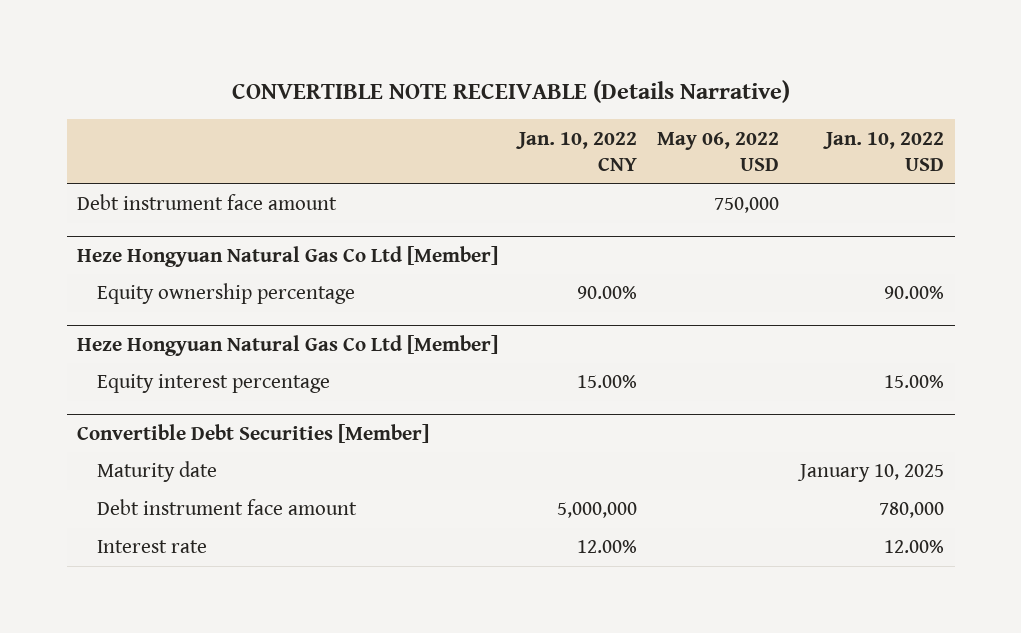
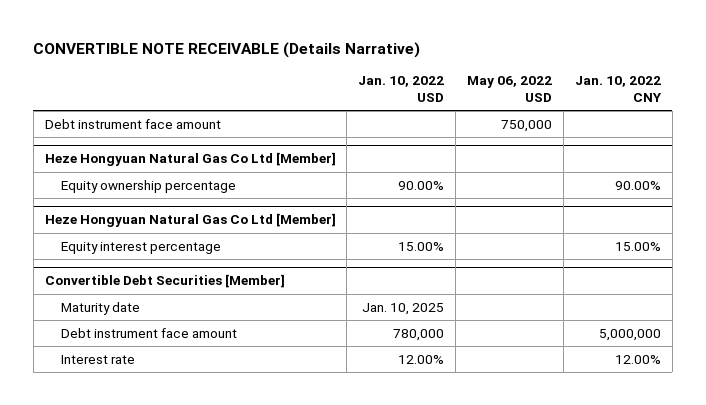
- | Jan. 10, 2022 CNY | May 06, 2022 USD | Jan. 10, 2022 USD
+ | Jan. 10, 2022 USD | May 06, 2022 USD | Jan. 10, 2022 CNY
@ Convertible Debt Securities [Member]
- Maturity date | | | January 10, 2025
+ Maturity date | Jan. 10, 2025 | |

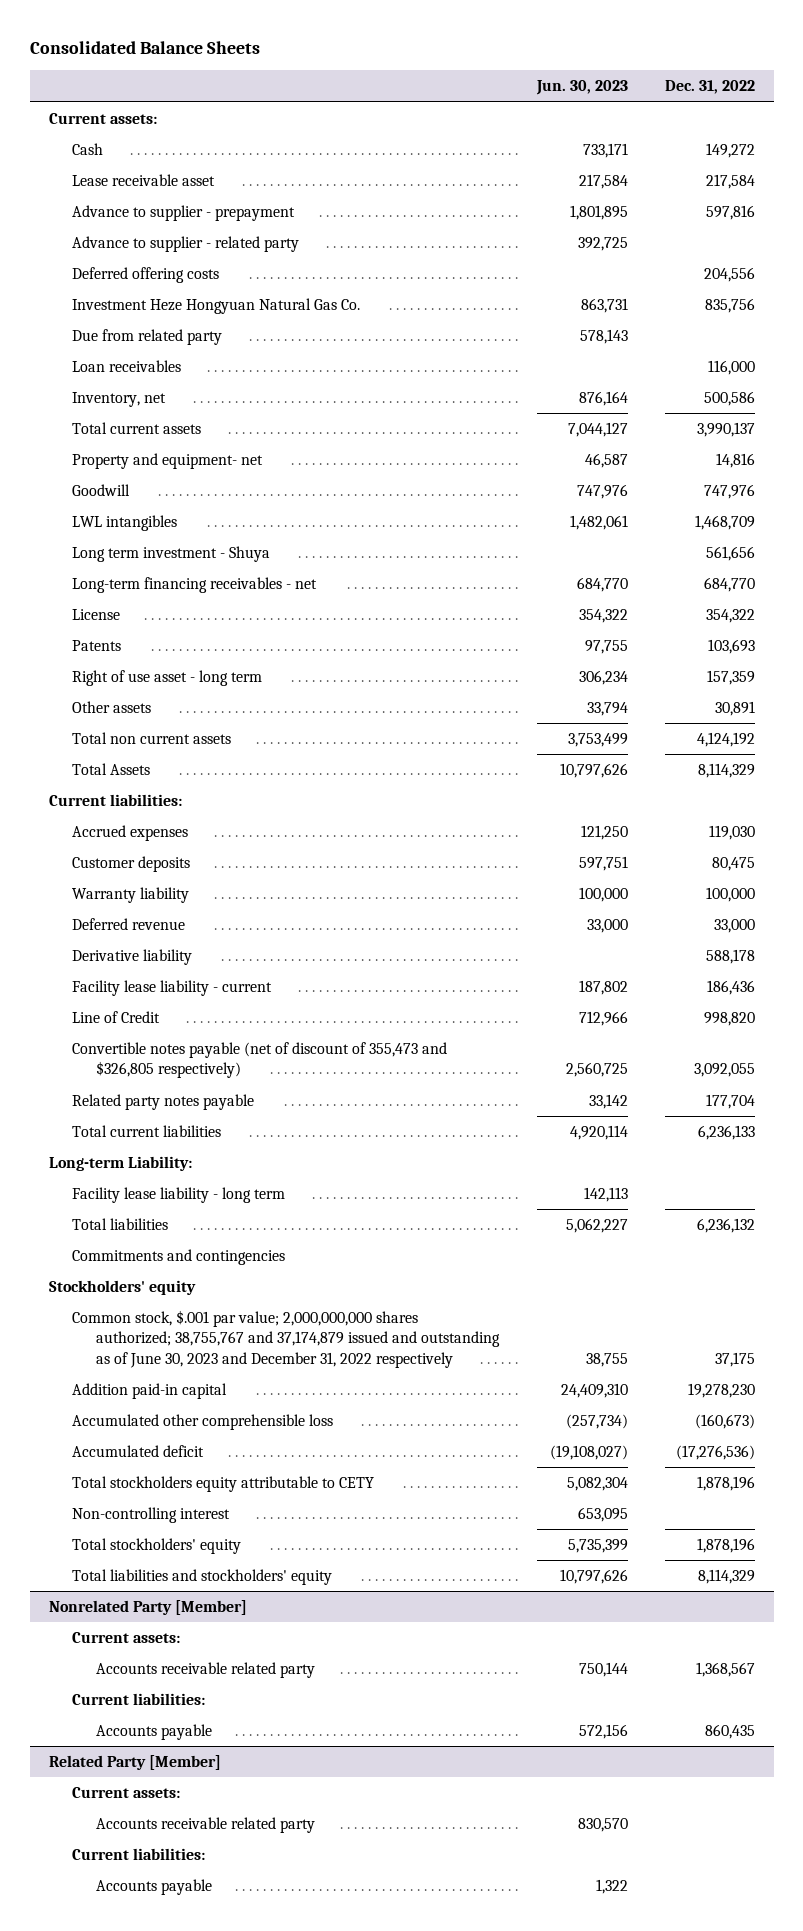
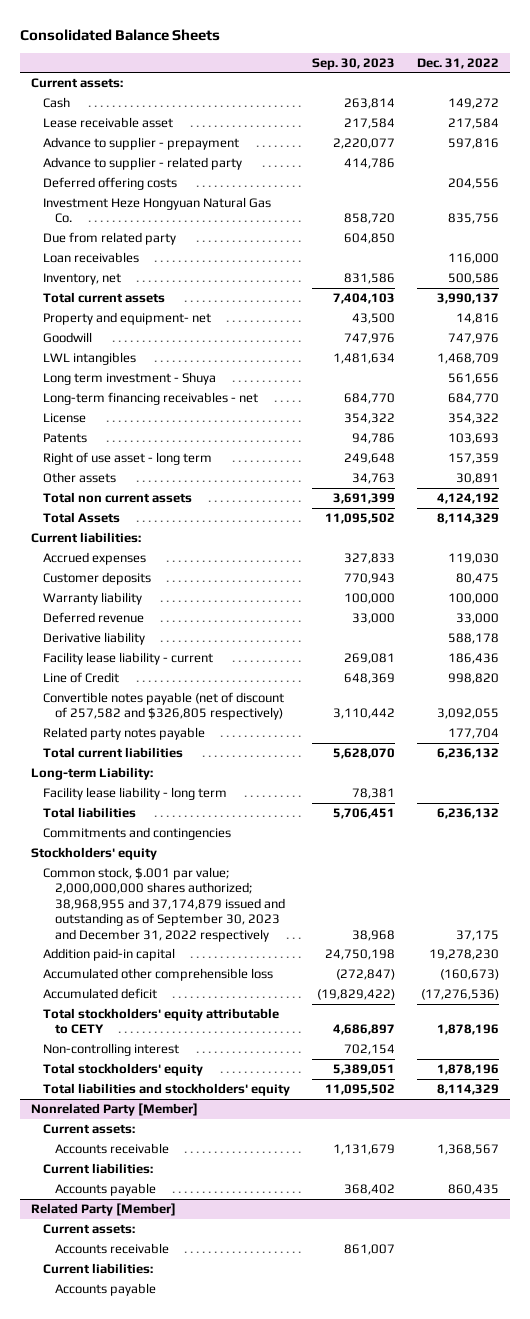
- | Jun. 30, 2023 | Dec. 31, 2022
+ | Sep. 30, 2023 | Dec. 31, 2022
- Convertible notes payable (net of discount of 355,473 and $326,805 respectively) | 2,560,725 | 3,092,055
+ Convertible notes payable (net of discount of 257,582 and $326,805 respectively) | 3,110,442 | 3,092,055
- Total current liabilities | 4,920,114 | 6,236,133
+ Total current liabilities | 5,628,070 | 6,236,132
- Common stock, $.001 par value; 2,000,000,000 shares authorized; 38,755,767 and 37,174,879 issued and outstanding as of June 30, 2023 and December 31, 2022 respectively | 38,755 | 37,175
+ Common stock, $.001 par value; 2,000,000,000 shares authorized; 38,968,955 and 37,174,879 issued and outstanding as of September 30, 2023 and December 31, 2022 respectively | 38,968 | 37,175
- Total stockholders equity attributable to CETY | 5,082,304 | 1,878,196
+ Total stockholders' equity attributable to CETY | 4,686,897 | 1,878,196
@ Nonrelated Party [Member]
- Accounts receivable related party | 750,144 | 1,368,567
+ Accounts receivable | 1,131,679 | 1,368,567
@ Related Party [Member]
- Accounts receivable related party | 830,570 |
+ Accounts receivable | 861,007 |

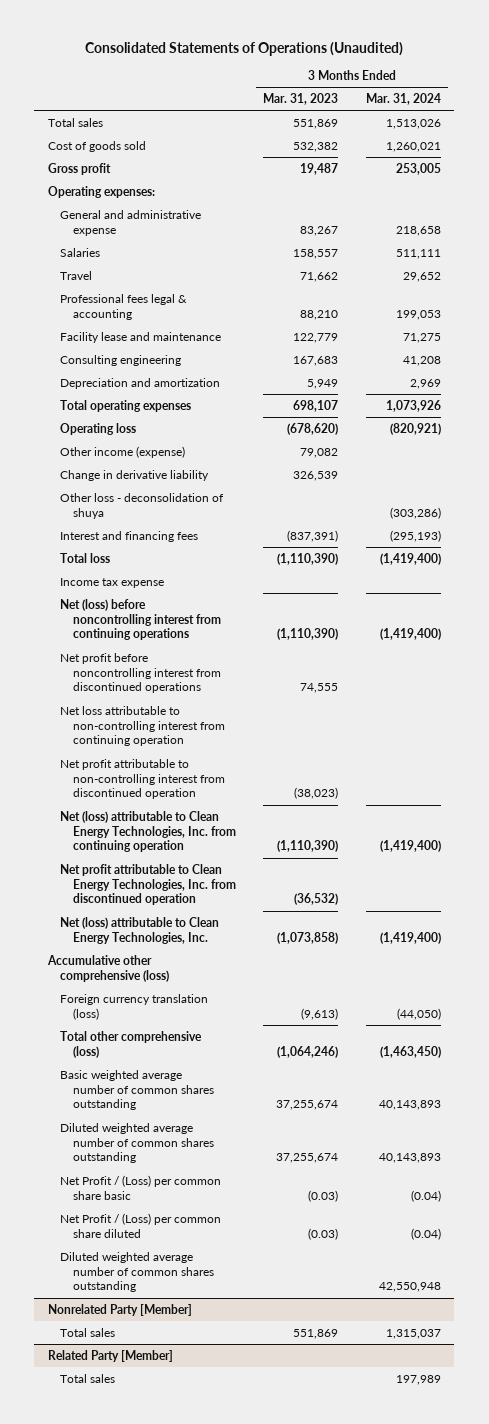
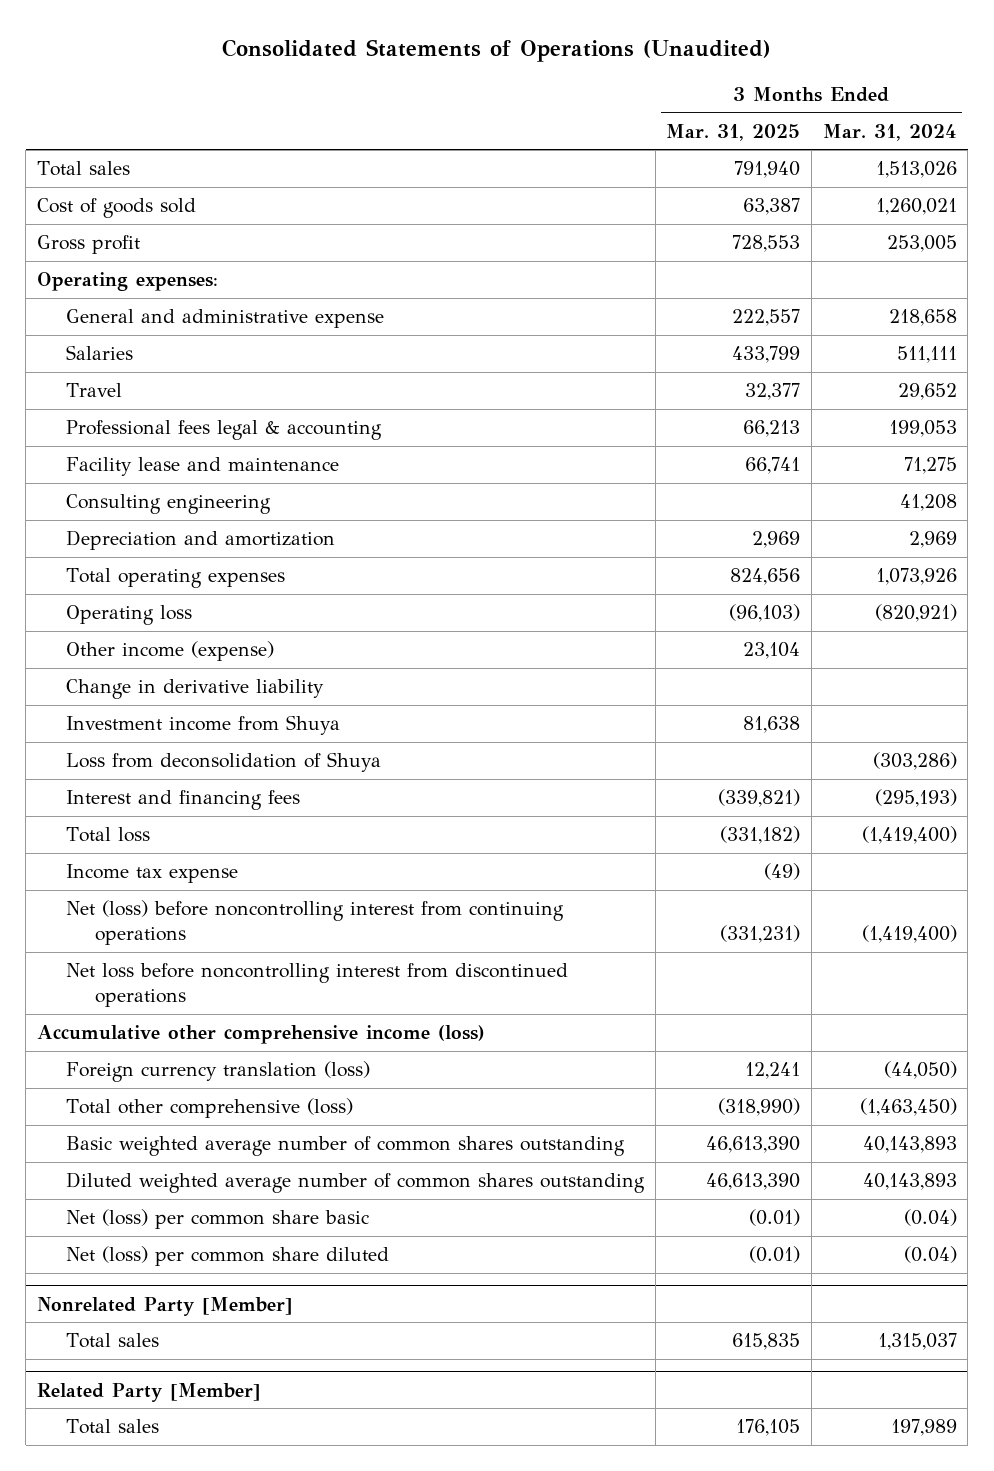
- | 3 Months Ended Mar. 31, 2023 | 3 Months Ended Mar. 31, 2024
+ | 3 Months Ended Mar. 31, 2025 | 3 Months Ended Mar. 31, 2024
- Other loss - deconsolidation of shuya | | (303,286)
+ Investment income from Shuya | 81,638 |
+ Loss from deconsolidation of Shuya | | (303,286)
- Net profit before noncontrolling interest from discontinued operations | 74,555 |
- Net loss attributable to non-controlling interest from continuing operation
- Net profit attributable to non-controlling interest from discontinued operation | (38,023) |
- Net (loss) attributable to Clean Energy Technologies, Inc. from continuing operation | (1,110,390) | (1,419,400)
- Net profit attributable to Clean Energy Technologies, Inc. from discontinued operation | (36,532) |
- Net (loss) attributable to Clean Energy Technologies, Inc. | (1,073,858) | (1,419,400)
- Accumulative other comprehensive (loss)
+ Net loss before noncontrolling interest from discontinued operations
+ Accumulative other comprehensive income (loss)
- Net Profit / (Loss) per common share basic | (0.03) | (0.04)
- Net Profit / (Loss) per common share diluted | (0.03) | (0.04)
- Diluted weighted average number of common shares outstanding | | 42,550,948
+ Net (loss) per common share basic | (0.01) | (0.04)
+ Net (loss) per common share diluted | (0.01) | (0.04)

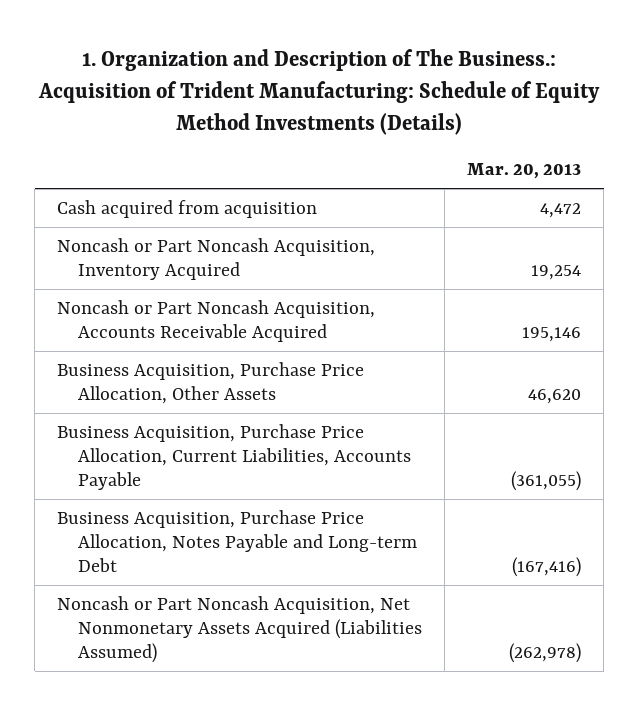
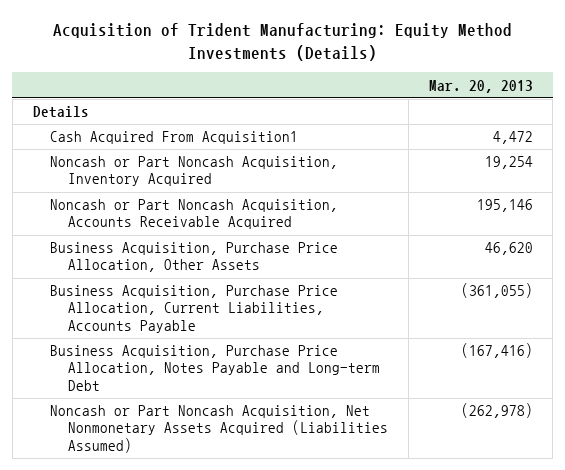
- 1. Organization and Description of The Business.: Acquisition of Trident Manufacturing: Schedule of Equity Method Investments (Details)
+ Acquisition of Trident Manufacturing: Equity Method Investments (Details)
- Cash acquired from acquisition | 4,472
+ Details
+ Cash Acquired From Acquisition1 | 4,472

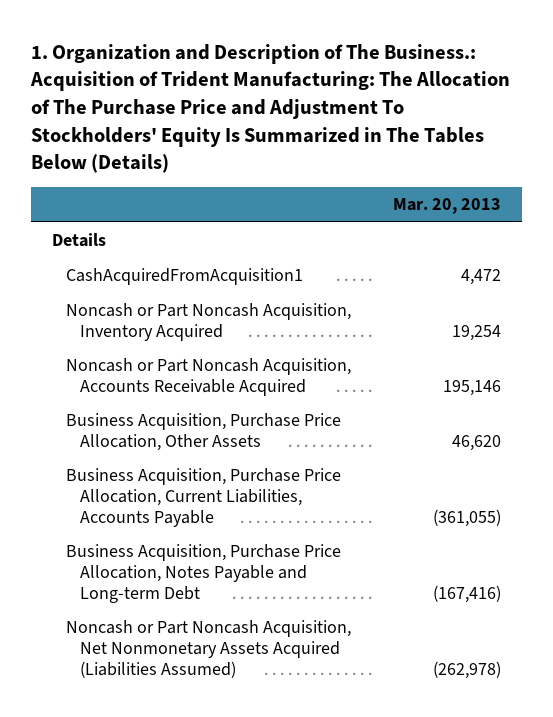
- Acquisition of Trident Manufacturing: Equity Method Investments (Details)
+ 1. Organization and Description of The Business.: Acquisition of Trident Manufacturing: The Allocation of The Purchase Price and Adjustment To Stockholders' Equity Is Summarized in The Tables Below (Details)
- Cash Acquired From Acquisition1 | 4,472
+ CashAcquiredFromAcquisition1 | 4,472

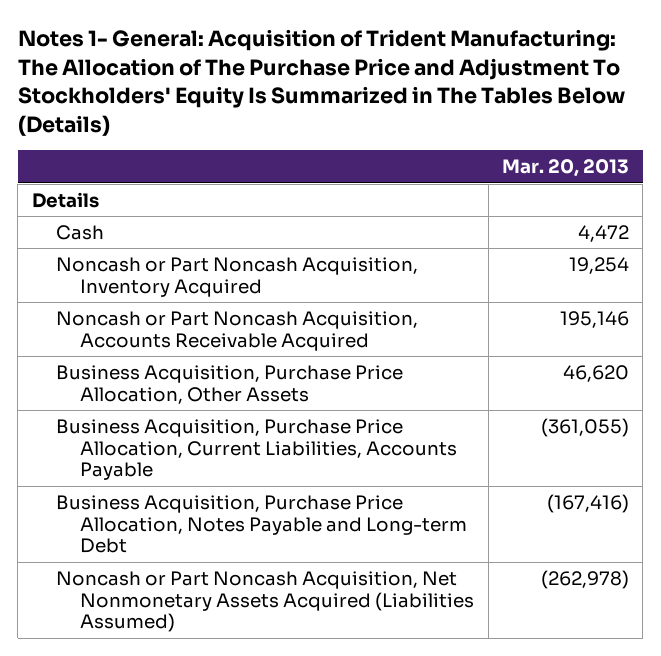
- 1. Organization and Description of The Business.: Acquisition of Trident Manufacturing: The Allocation of The Purchase Price and Adjustment To Stockholders' Equity Is Summarized in The Tables Below (Details)
+ Notes 1- General: Acquisition of Trident Manufacturing: The Allocation of The Purchase Price and Adjustment To Stockholders' Equity Is Summarized in The Tables Below (Details)
- CashAcquiredFromAcquisition1 | 4,472
+ Cash | 4,472

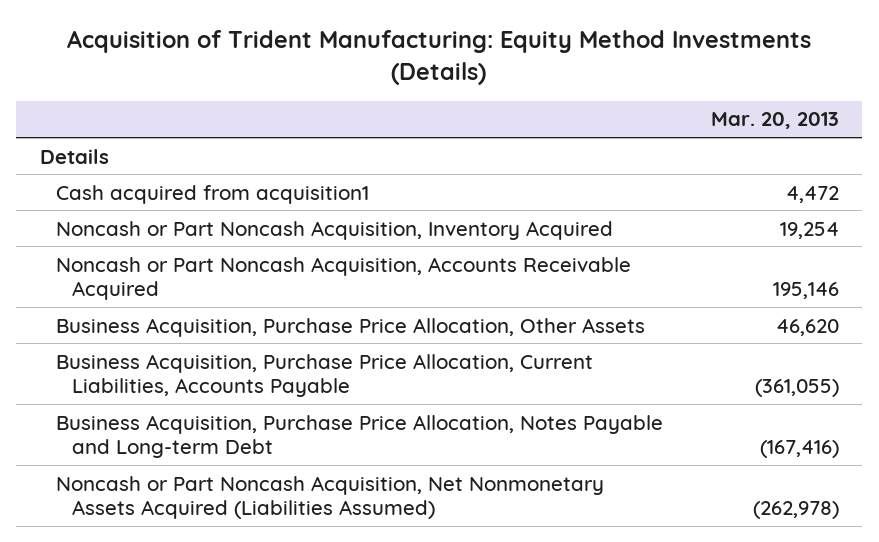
- Notes 1- General: Acquisition of Trident Manufacturing: The Allocation of The Purchase Price and Adjustment To Stockholders' Equity Is Summarized in The Tables Below (Details)
+ Acquisition of Trident Manufacturing: Equity Method Investments (Details)
- Cash | 4,472
+ Cash acquired from acquisition1 | 4,472

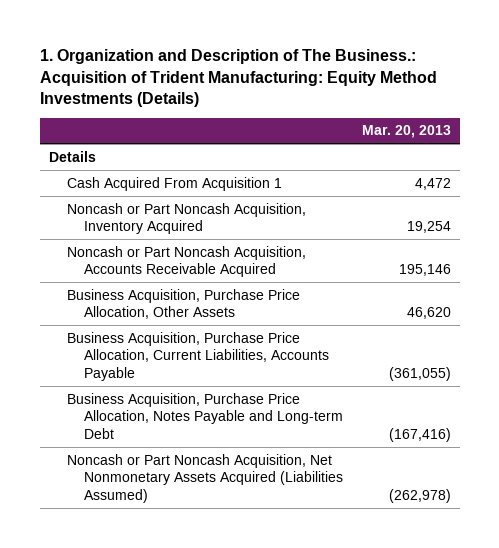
- Acquisition of Trident Manufacturing: Equity Method Investments (Details)
+ 1. Organization and Description of The Business.: Acquisition of Trident Manufacturing: Equity Method Investments (Details)
- Cash acquired from acquisition1 | 4,472
+ Cash Acquired From Acquisition 1 | 4,472

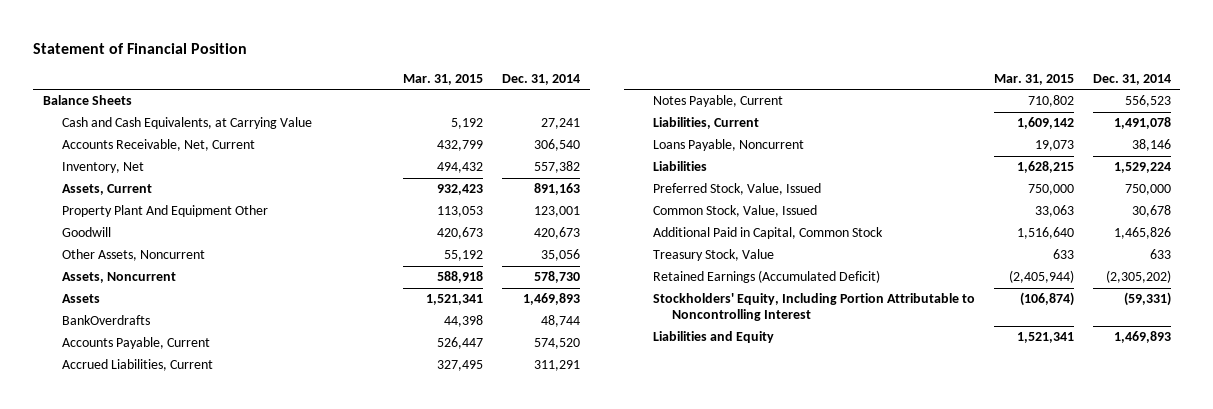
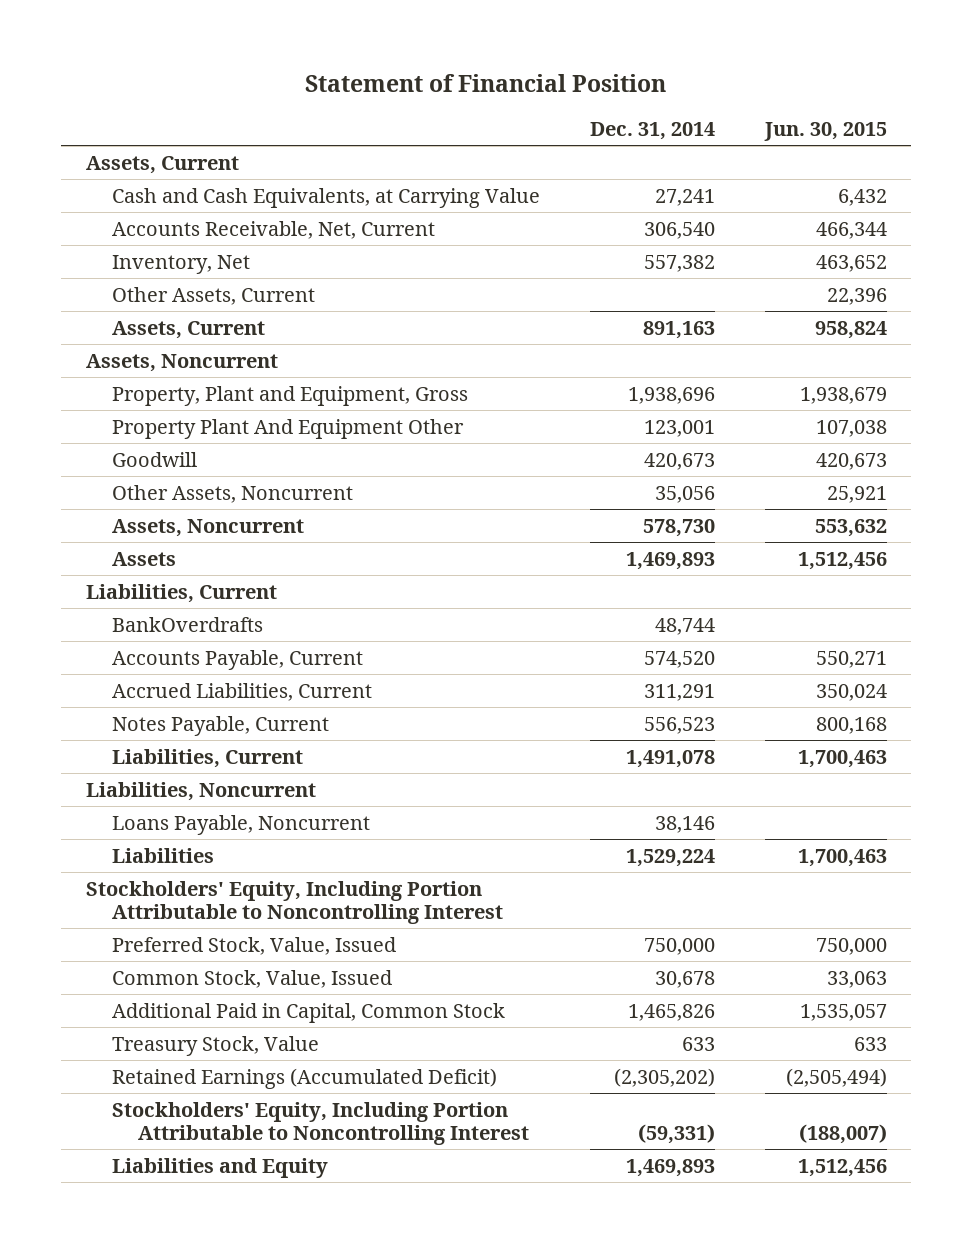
- | Mar. 31, 2015 | Dec. 31, 2014
+ | Dec. 31, 2014 | Jun. 30, 2015
- Balance Sheets
+ Assets, Current
+ Other Assets, Current | | 22,396
+ Assets, Noncurrent
+ Property, Plant and Equipment, Gross | 1,938,696 | 1,938,679
+ Liabilities, Current
+ Liabilities, Noncurrent
+ Stockholders' Equity, Including Portion Attributable to Noncontrolling Interest

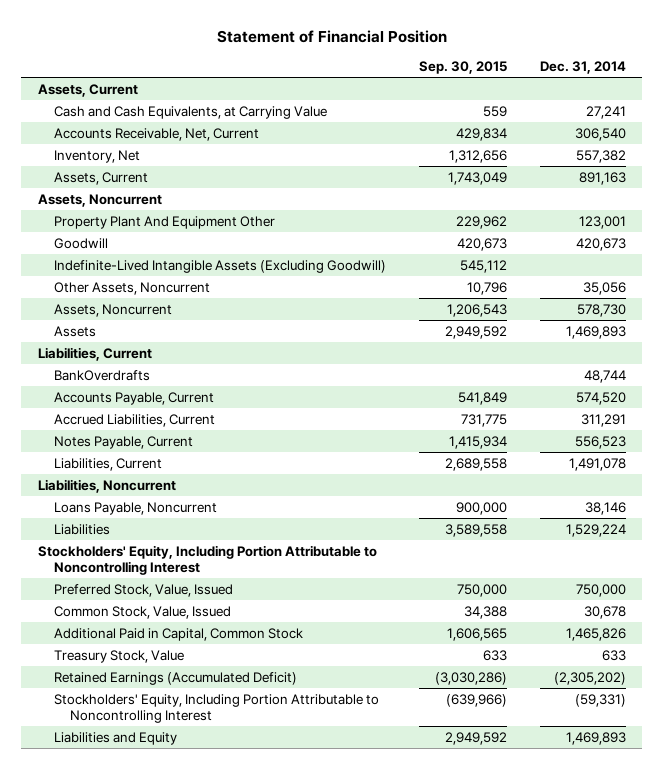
- | Dec. 31, 2014 | Jun. 30, 2015
+ | Sep. 30, 2015 | Dec. 31, 2014
- Other Assets, Current | | 22,396
- Property, Plant and Equipment, Gross | 1,938,696 | 1,938,679
+ Indefinite-Lived Intangible Assets (Excluding Goodwill) | 545,112 |

